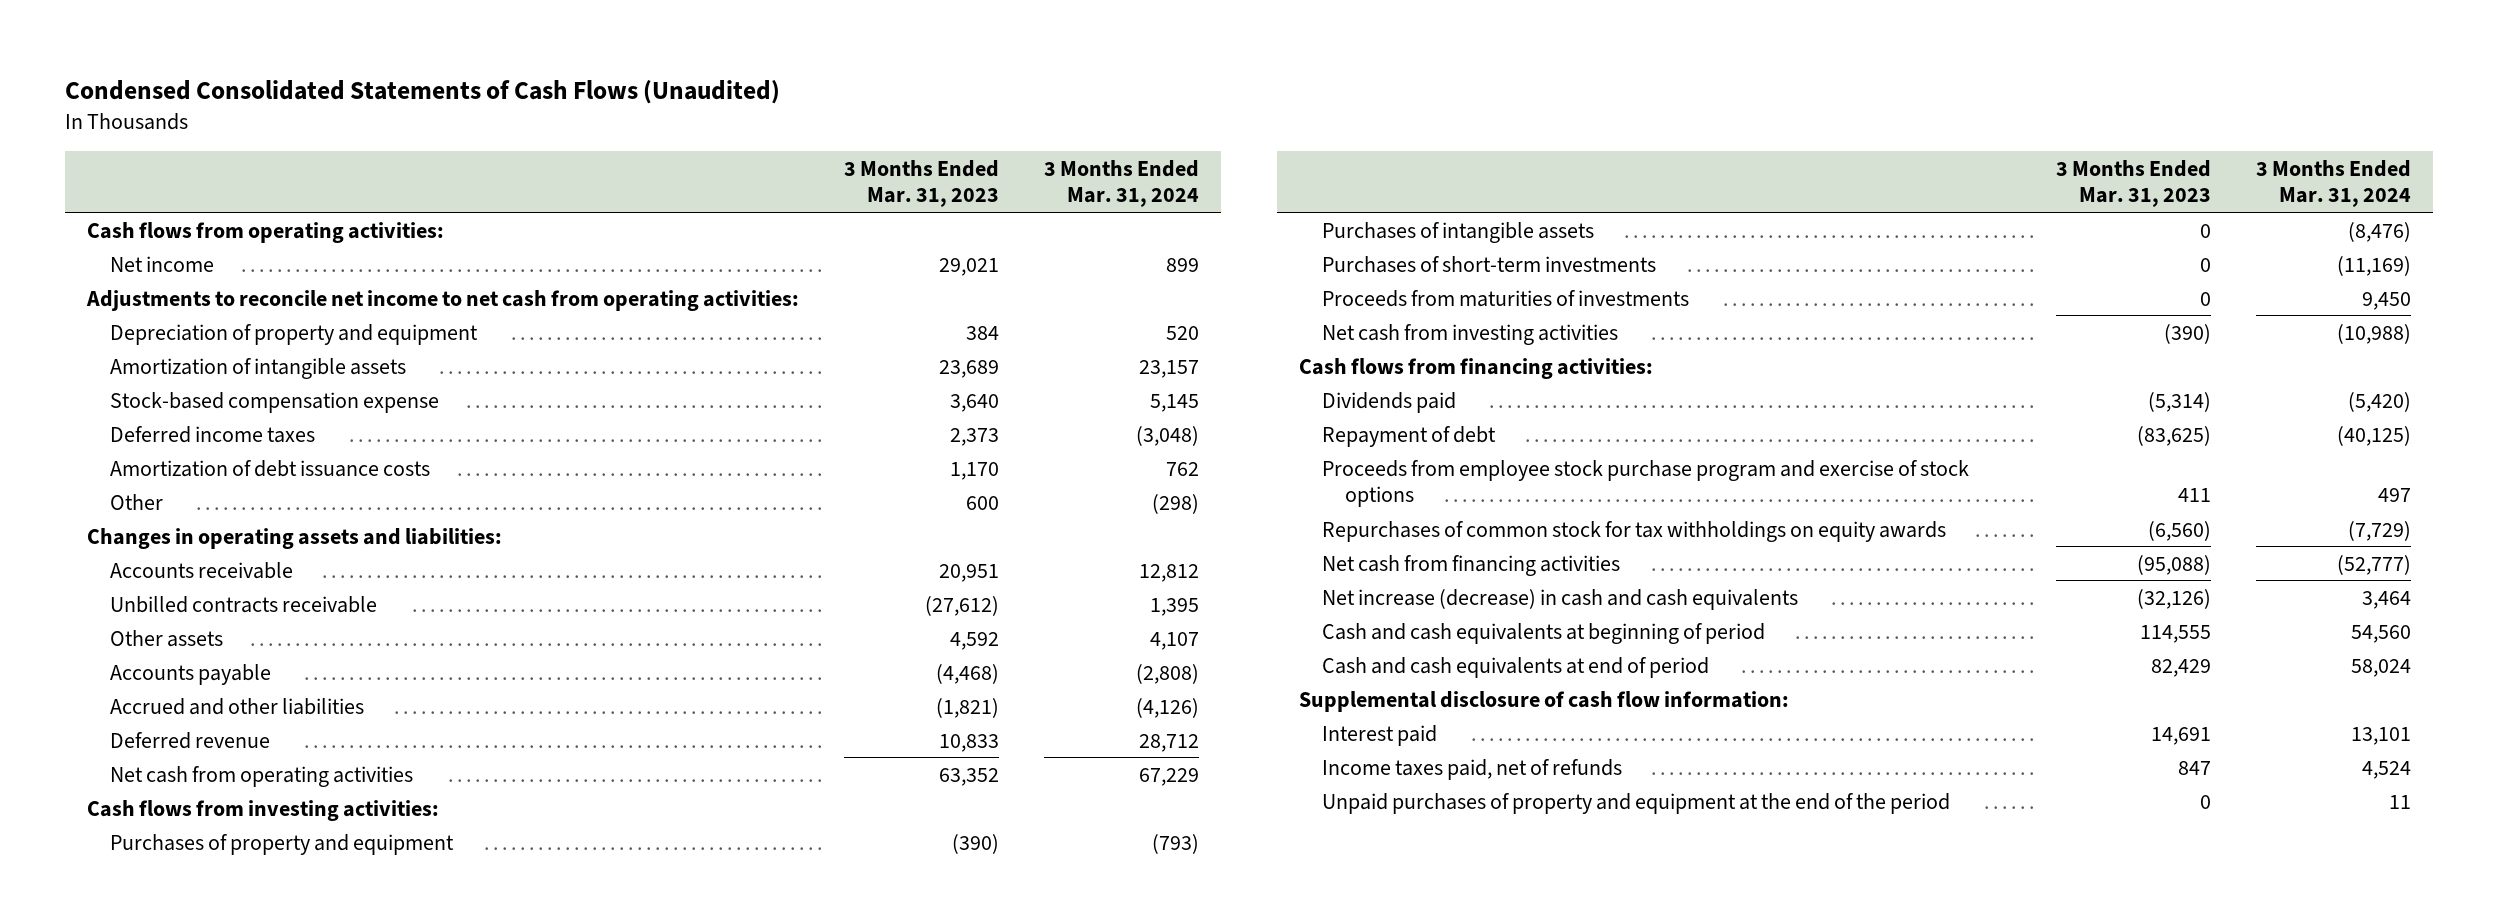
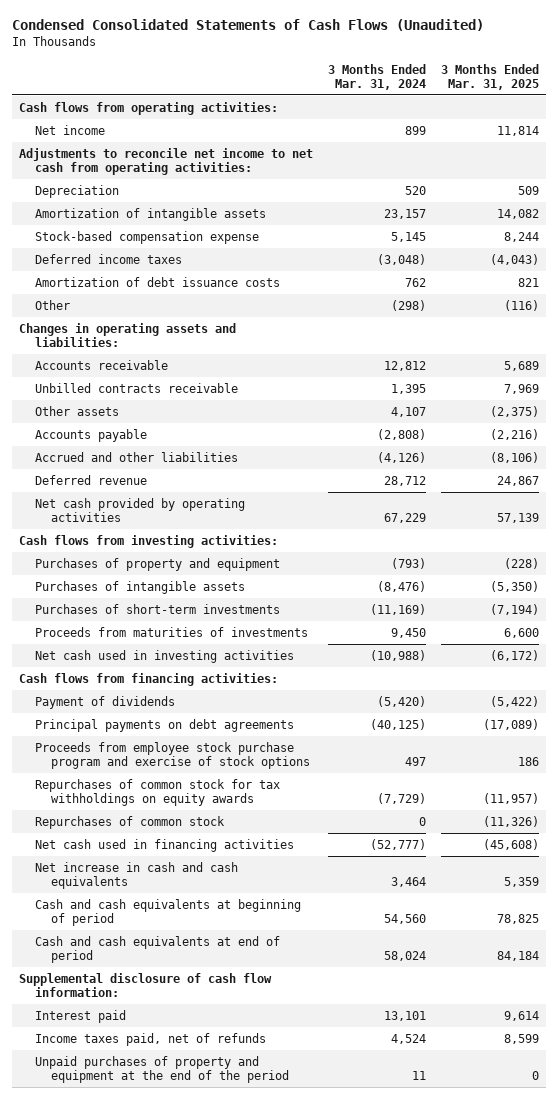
- | 3 Months Ended Mar. 31, 2023 | 3 Months Ended Mar. 31, 2024
+ | 3 Months Ended Mar. 31, 2024 | 3 Months Ended Mar. 31, 2025
- Depreciation of property and equipment | 384 | 520
+ Depreciation | 520 | 509
- Net cash from operating activities | 63,352 | 67,229
+ Net cash provided by operating activities | 67,229 | 57,139
- Net cash from investing activities | (390) | (10,988)
+ Net cash used in investing activities | (10,988) | (6,172)
- Dividends paid | (5,314) | (5,420)
- Repayment of debt | (83,625) | (40,125)
+ Payment of dividends | (5,420) | (5,422)
+ Principal payments on debt agreements | (40,125) | (17,089)
- Net cash from financing activities | (95,088) | (52,777)
- Net increase (decrease) in cash and cash equivalents | (32,126) | 3,464
+ Repurchases of common stock | 0 | (11,326)
+ Net cash used in financing activities | (52,777) | (45,608)
+ Net increase in cash and cash equivalents | 3,464 | 5,359

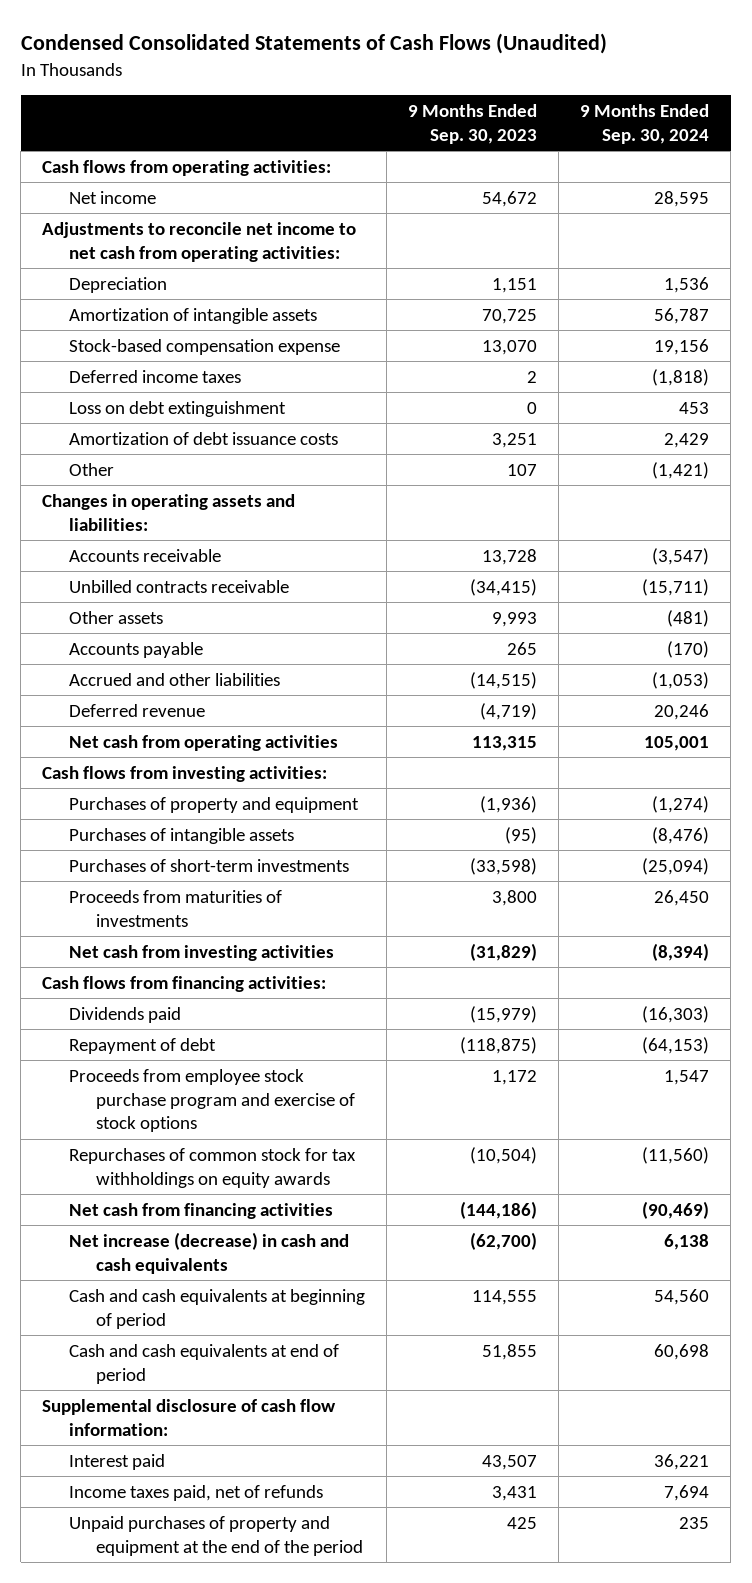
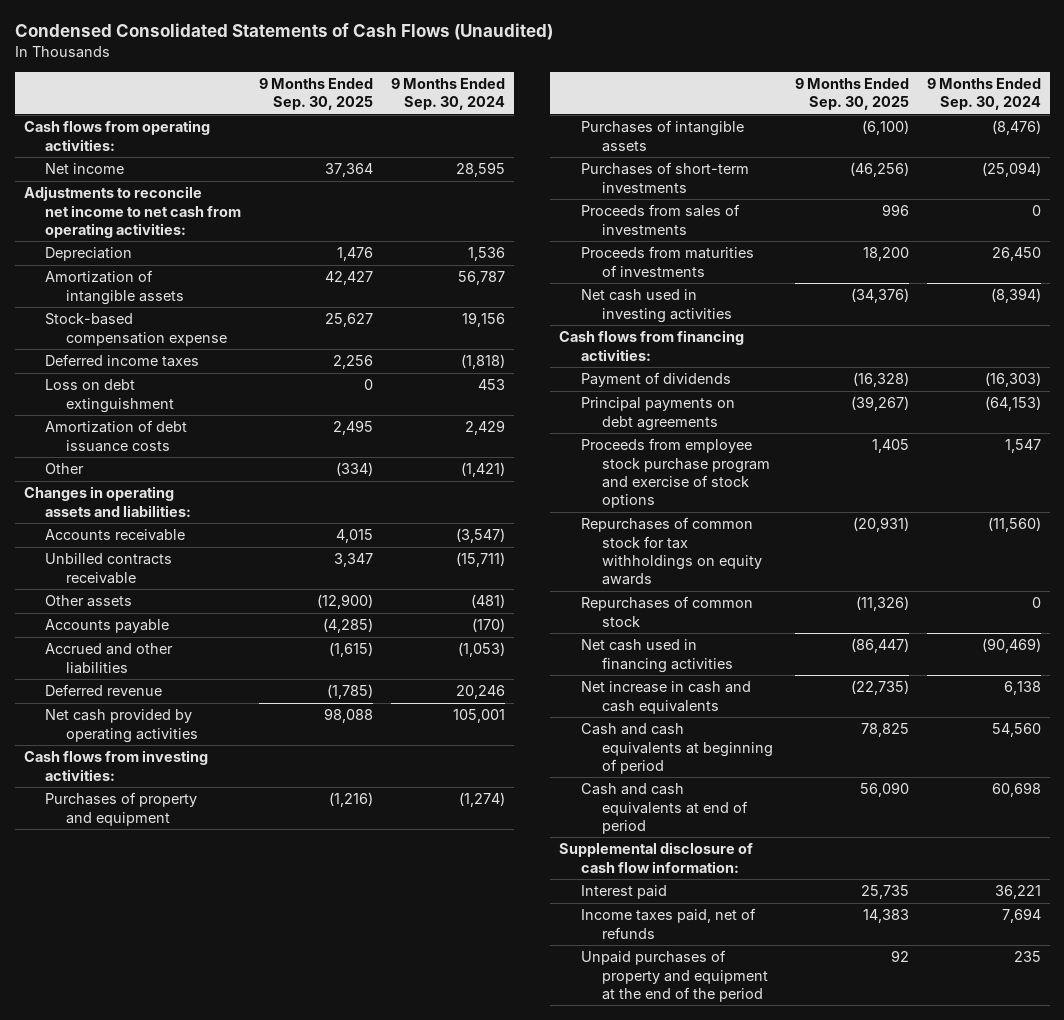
- | 9 Months Ended Sep. 30, 2023 | 9 Months Ended Sep. 30, 2024
+ | 9 Months Ended Sep. 30, 2025 | 9 Months Ended Sep. 30, 2024
- Net cash from operating activities | 113,315 | 105,001
+ Net cash provided by operating activities | 98,088 | 105,001
+ Proceeds from sales of investments | 996 | 0
- Net cash from investing activities | (31,829) | (8,394)
+ Net cash used in investing activities | (34,376) | (8,394)
- Dividends paid | (15,979) | (16,303)
- Repayment of debt | (118,875) | (64,153)
+ Payment of dividends | (16,328) | (16,303)
+ Principal payments on debt agreements | (39,267) | (64,153)
- Net cash from financing activities | (144,186) | (90,469)
- Net increase (decrease) in cash and cash equivalents | (62,700) | 6,138
+ Repurchases of common stock | (11,326) | 0
+ Net cash used in financing activities | (86,447) | (90,469)
+ Net increase in cash and cash equivalents | (22,735) | 6,138

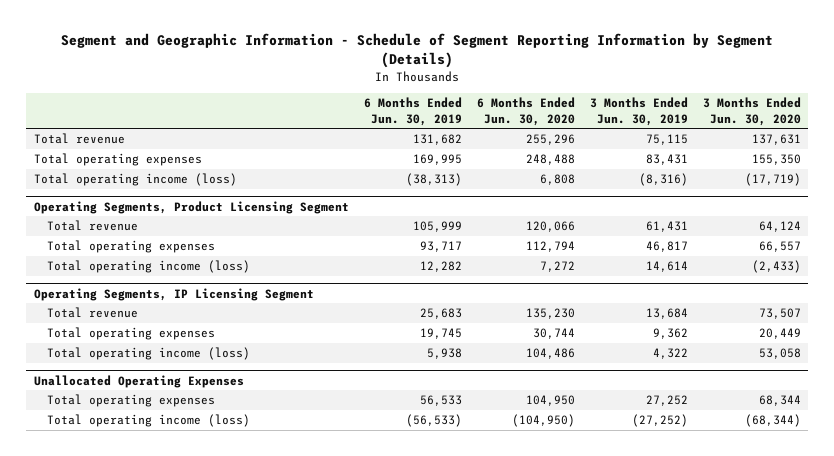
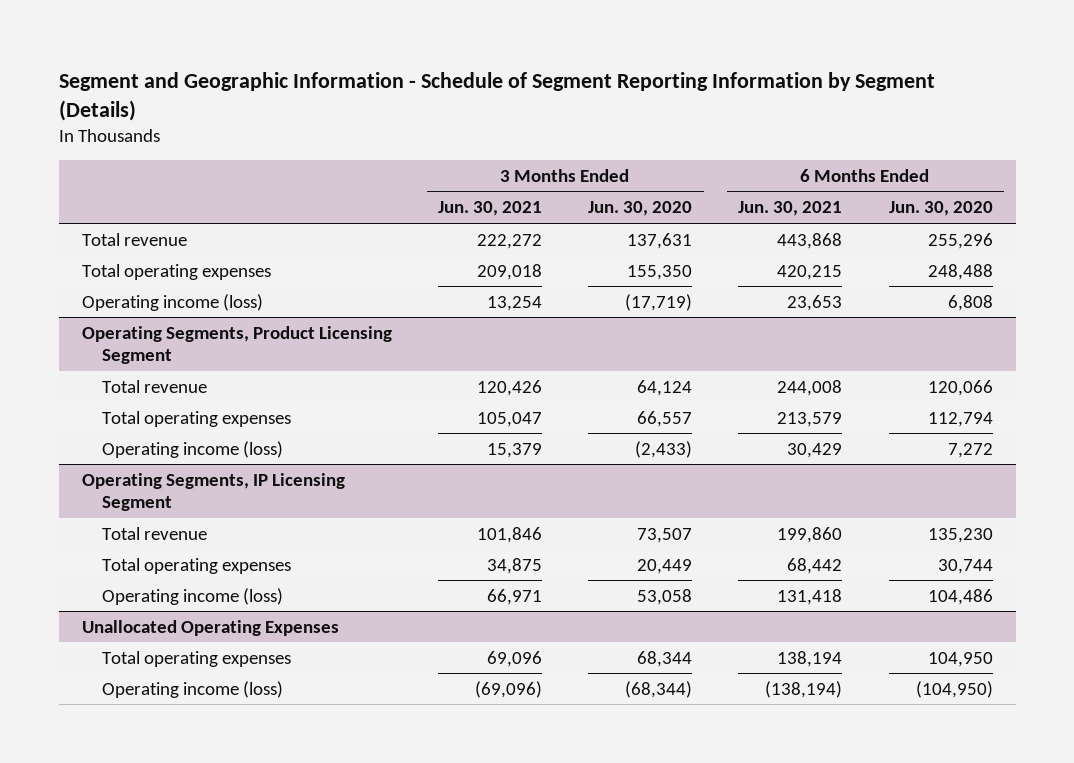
- | 6 Months Ended Jun. 30, 2019 | 6 Months Ended Jun. 30, 2020 | 3 Months Ended Jun. 30, 2019 | 3 Months Ended Jun. 30, 2020
+ | 3 Months Ended Jun. 30, 2021 | 3 Months Ended Jun. 30, 2020 | 6 Months Ended Jun. 30, 2021 | 6 Months Ended Jun. 30, 2020
- Total operating income (loss) | (38,313) | 6,808 | (8,316) | (17,719)
+ Operating income (loss) | 13,254 | (17,719) | 23,653 | 6,808
@ Operating Segments, Product Licensing Segment
- Total operating income (loss) | 12,282 | 7,272 | 14,614 | (2,433)
+ Operating income (loss) | 15,379 | (2,433) | 30,429 | 7,272
@ Operating Segments, IP Licensing Segment
- Total operating income (loss) | 5,938 | 104,486 | 4,322 | 53,058
+ Operating income (loss) | 66,971 | 53,058 | 131,418 | 104,486
@ Unallocated Operating Expenses
- Total operating income (loss) | (56,533) | (104,950) | (27,252) | (68,344)
+ Operating income (loss) | (69,096) | (68,344) | (138,194) | (104,950)

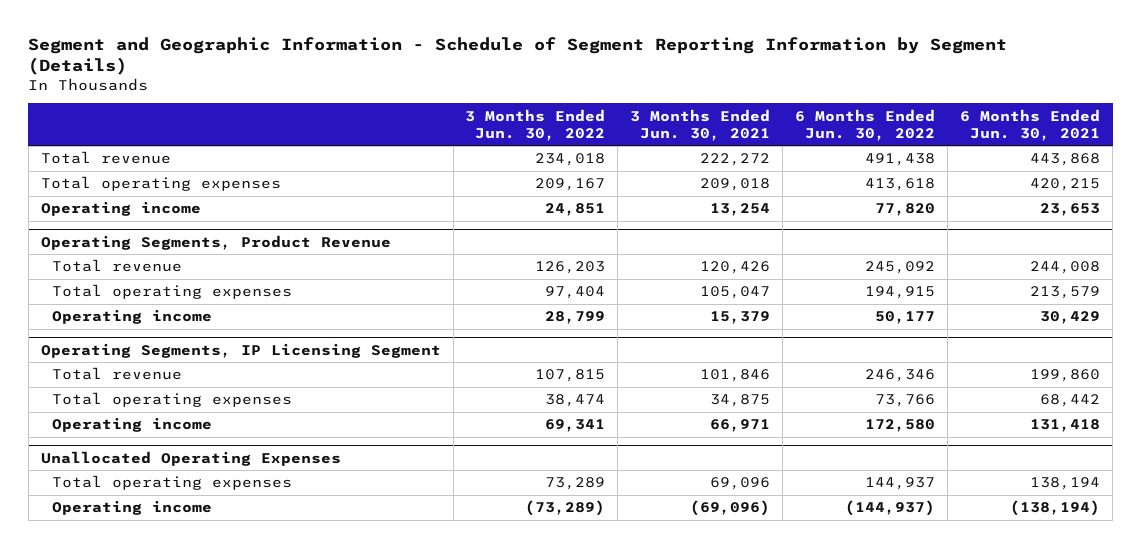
- | 3 Months Ended Jun. 30, 2021 | 3 Months Ended Jun. 30, 2020 | 6 Months Ended Jun. 30, 2021 | 6 Months Ended Jun. 30, 2020
+ | 3 Months Ended Jun. 30, 2022 | 3 Months Ended Jun. 30, 2021 | 6 Months Ended Jun. 30, 2022 | 6 Months Ended Jun. 30, 2021
- Operating income (loss) | 13,254 | (17,719) | 23,653 | 6,808
- Operating Segments, Product Licensing Segment
+ Operating income | 24,851 | 13,254 | 77,820 | 23,653
+ Operating Segments, Product Revenue
- Operating income (loss) | 15,379 | (2,433) | 30,429 | 7,272
+ Operating income | 28,799 | 15,379 | 50,177 | 30,429
@ Operating Segments, IP Licensing Segment
- Operating income (loss) | 66,971 | 53,058 | 131,418 | 104,486
+ Operating income | 69,341 | 66,971 | 172,580 | 131,418
@ Unallocated Operating Expenses
- Operating income (loss) | (69,096) | (68,344) | (138,194) | (104,950)
+ Operating income | (73,289) | (69,096) | (144,937) | (138,194)

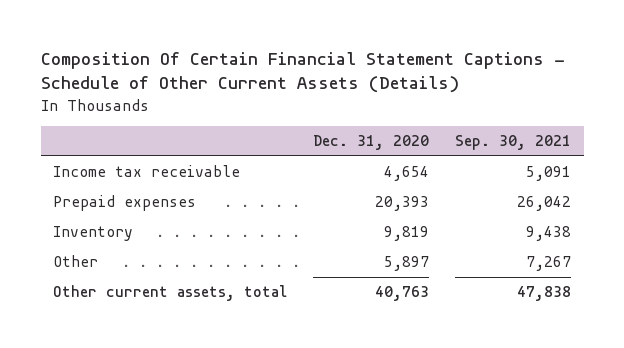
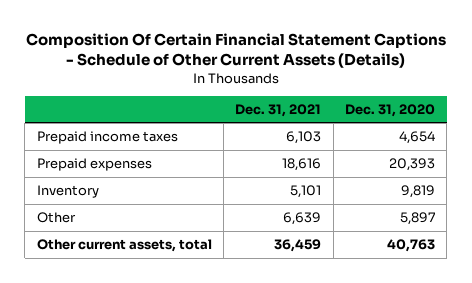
- | Dec. 31, 2020 | Sep. 30, 2021
+ | Dec. 31, 2021 | Dec. 31, 2020
- Income tax receivable | 4,654 | 5,091
+ Prepaid income taxes | 6,103 | 4,654

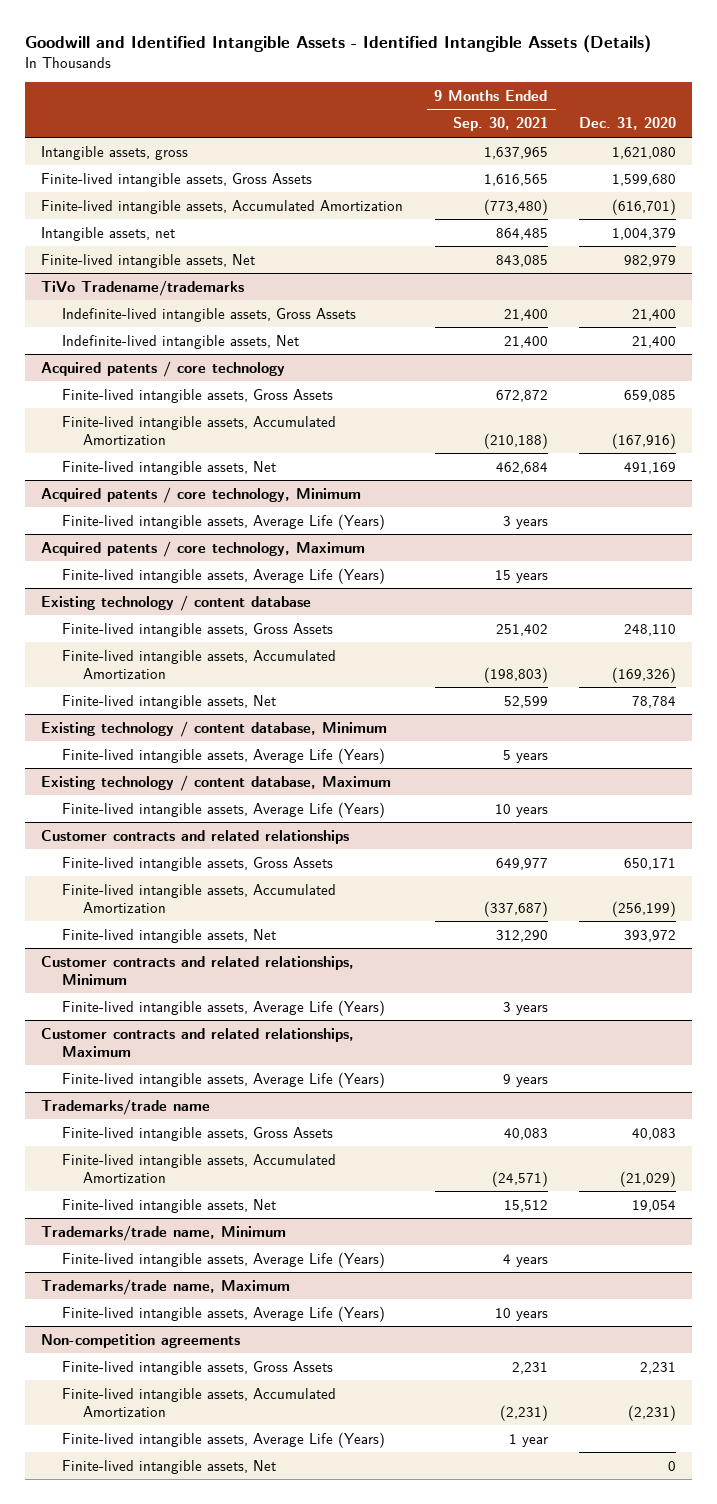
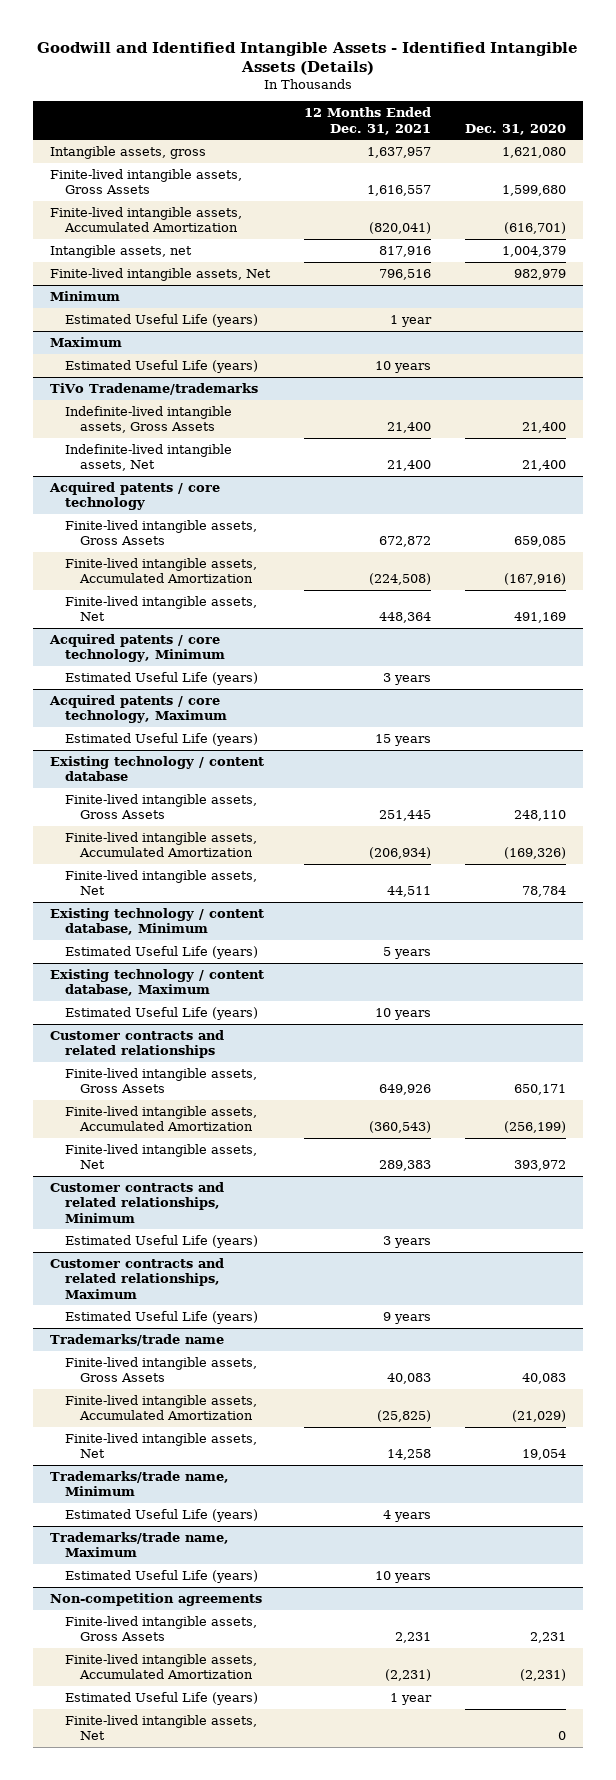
- | 9 Months Ended Sep. 30, 2021 | Dec. 31, 2020
+ | 12 Months Ended Dec. 31, 2021 | Dec. 31, 2020
+ Minimum
+ Estimated Useful Life (years) | 1 year |
+ Maximum
+ Estimated Useful Life (years) | 10 years |
@ Acquired patents / core technology, Minimum
- Finite-lived intangible assets, Average Life (Years) | 3 years |
+ Estimated Useful Life (years) | 3 years |
@ Acquired patents / core technology, Maximum
- Finite-lived intangible assets, Average Life (Years) | 15 years |
+ Estimated Useful Life (years) | 15 years |
@ Existing technology / content database, Minimum
- Finite-lived intangible assets, Average Life (Years) | 5 years |
+ Estimated Useful Life (years) | 5 years |
@ Existing technology / content database, Maximum
- Finite-lived intangible assets, Average Life (Years) | 10 years |
+ Estimated Useful Life (years) | 10 years |
@ Customer contracts and related relationships, Minimum
- Finite-lived intangible assets, Average Life (Years) | 3 years |
+ Estimated Useful Life (years) | 3 years |
@ Customer contracts and related relationships, Maximum
- Finite-lived intangible assets, Average Life (Years) | 9 years |
+ Estimated Useful Life (years) | 9 years |
@ Trademarks/trade name, Minimum
- Finite-lived intangible assets, Average Life (Years) | 4 years |
+ Estimated Useful Life (years) | 4 years |
@ Trademarks/trade name, Maximum
- Finite-lived intangible assets, Average Life (Years) | 10 years |
+ Estimated Useful Life (years) | 10 years |
@ Non-competition agreements
- Finite-lived intangible assets, Average Life (Years) | 1 year |
+ Estimated Useful Life (years) | 1 year |

